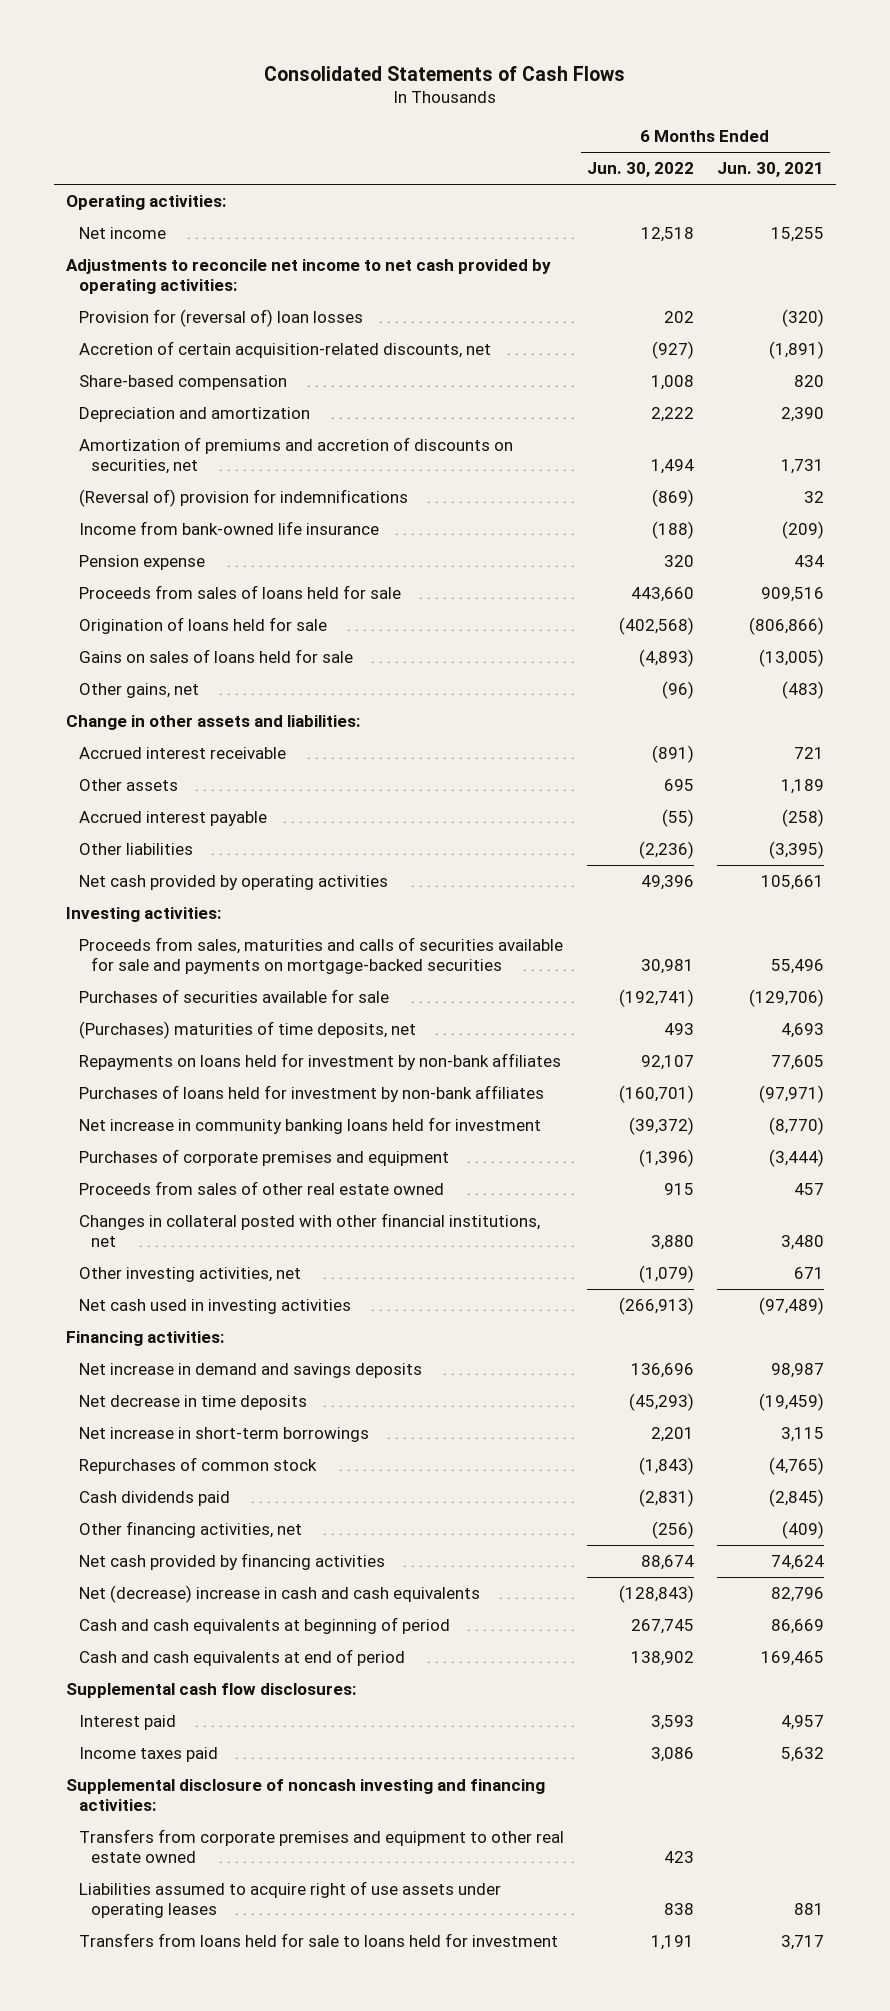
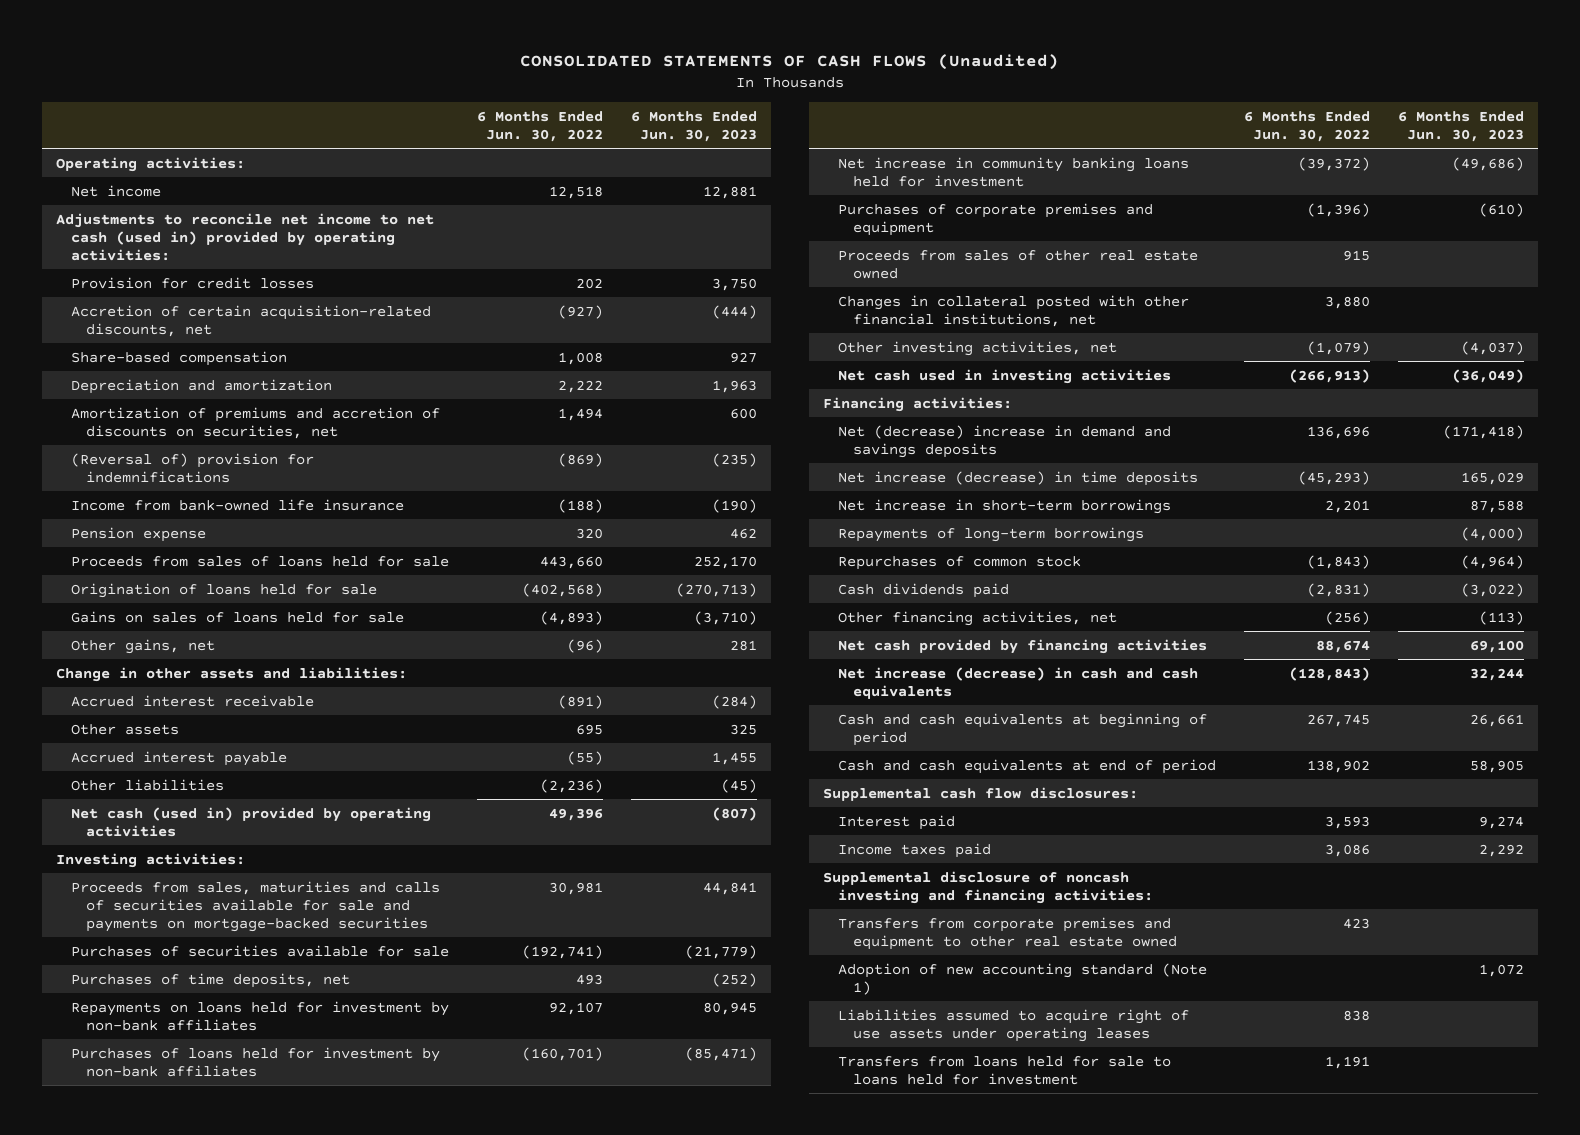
- Consolidated Statements of Cash Flows
+ CONSOLIDATED STATEMENTS OF CASH FLOWS (Unaudited)
- | 6 Months Ended Jun. 30, 2022 | 6 Months Ended Jun. 30, 2021
+ | 6 Months Ended Jun. 30, 2022 | 6 Months Ended Jun. 30, 2023
- Adjustments to reconcile net income to net cash provided by operating activities:
- Provision for (reversal of) loan losses | 202 | (320)
+ Adjustments to reconcile net income to net cash (used in) provided by operating activities:
+ Provision for credit losses | 202 | 3,750
- Net cash provided by operating activities | 49,396 | 105,661
+ Net cash (used in) provided by operating activities | 49,396 | (807)
- (Purchases) maturities of time deposits, net | 493 | 4,693
+ Purchases of time deposits, net | 493 | (252)
- Net increase in demand and savings deposits | 136,696 | 98,987
- Net decrease in time deposits | (45,293) | (19,459)
+ Net (decrease) increase in demand and savings deposits | 136,696 | (171,418)
+ Net increase (decrease) in time deposits | (45,293) | 165,029
+ Repayments of long-term borrowings | | (4,000)
- Net (decrease) increase in cash and cash equivalents | (128,843) | 82,796
+ Net increase (decrease) in cash and cash equivalents | (128,843) | 32,244
+ Adoption of new accounting standard (Note 1) | | 1,072

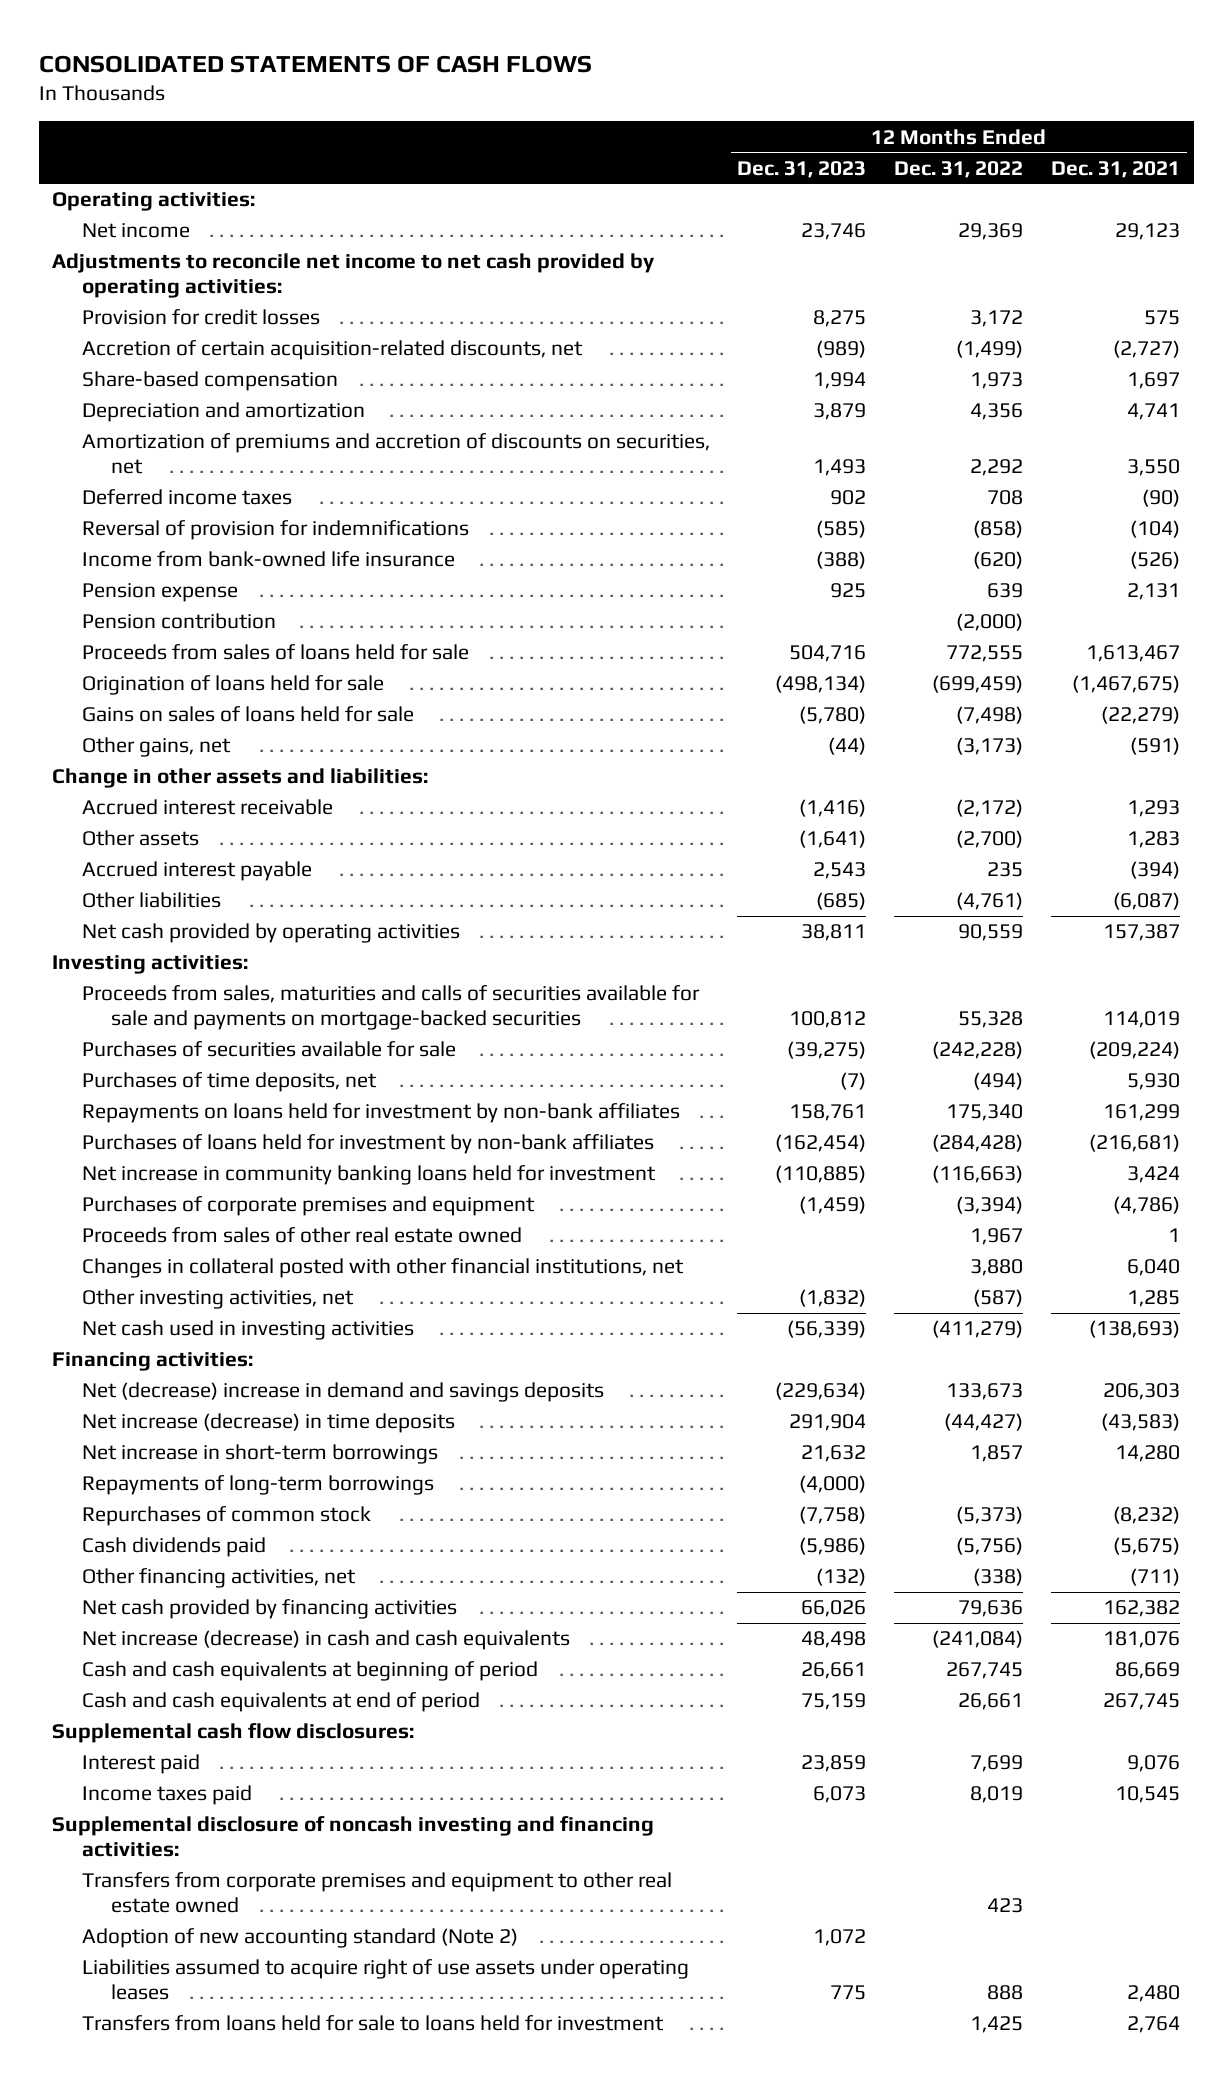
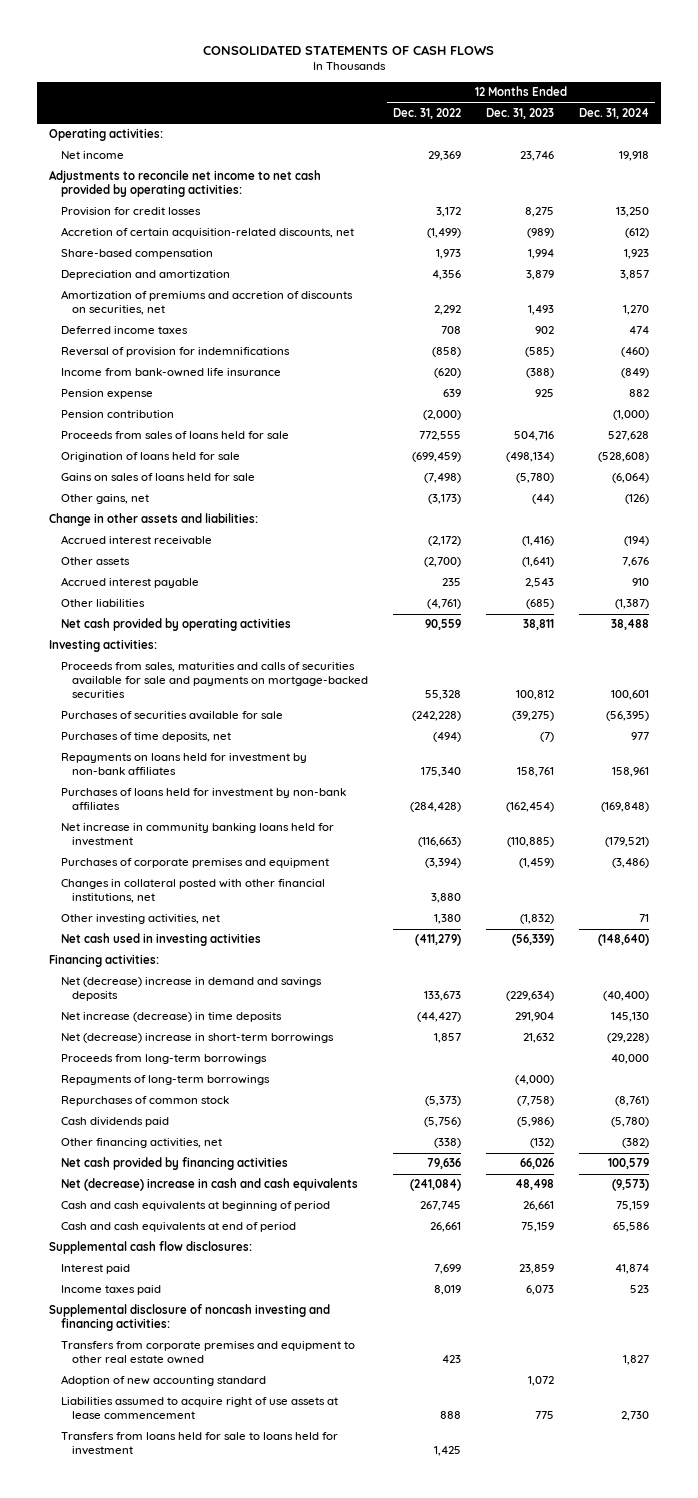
- | 12 Months Ended Dec. 31, 2023 | 12 Months Ended Dec. 31, 2022 | 12 Months Ended Dec. 31, 2021
+ | 12 Months Ended Dec. 31, 2022 | 12 Months Ended Dec. 31, 2023 | 12 Months Ended Dec. 31, 2024
- Proceeds from sales of other real estate owned | | 1,967 | 1
- Other investing activities, net | (1,832) | (587) | 1,285
+ Other investing activities, net | 1,380 | (1,832) | 71
- Net increase in short-term borrowings | 21,632 | 1,857 | 14,280
+ Net (decrease) increase in short-term borrowings | 1,857 | 21,632 | (29,228)
+ Proceeds from long-term borrowings | | | 40,000
- Net increase (decrease) in cash and cash equivalents | 48,498 | (241,084) | 181,076
+ Net (decrease) increase in cash and cash equivalents | (241,084) | 48,498 | (9,573)
- Adoption of new accounting standard (Note 2) | 1,072 | |
- Liabilities assumed to acquire right of use assets under operating leases | 775 | 888 | 2,480
+ Adoption of new accounting standard | | 1,072 |
+ Liabilities assumed to acquire right of use assets at lease commencement | 888 | 775 | 2,730

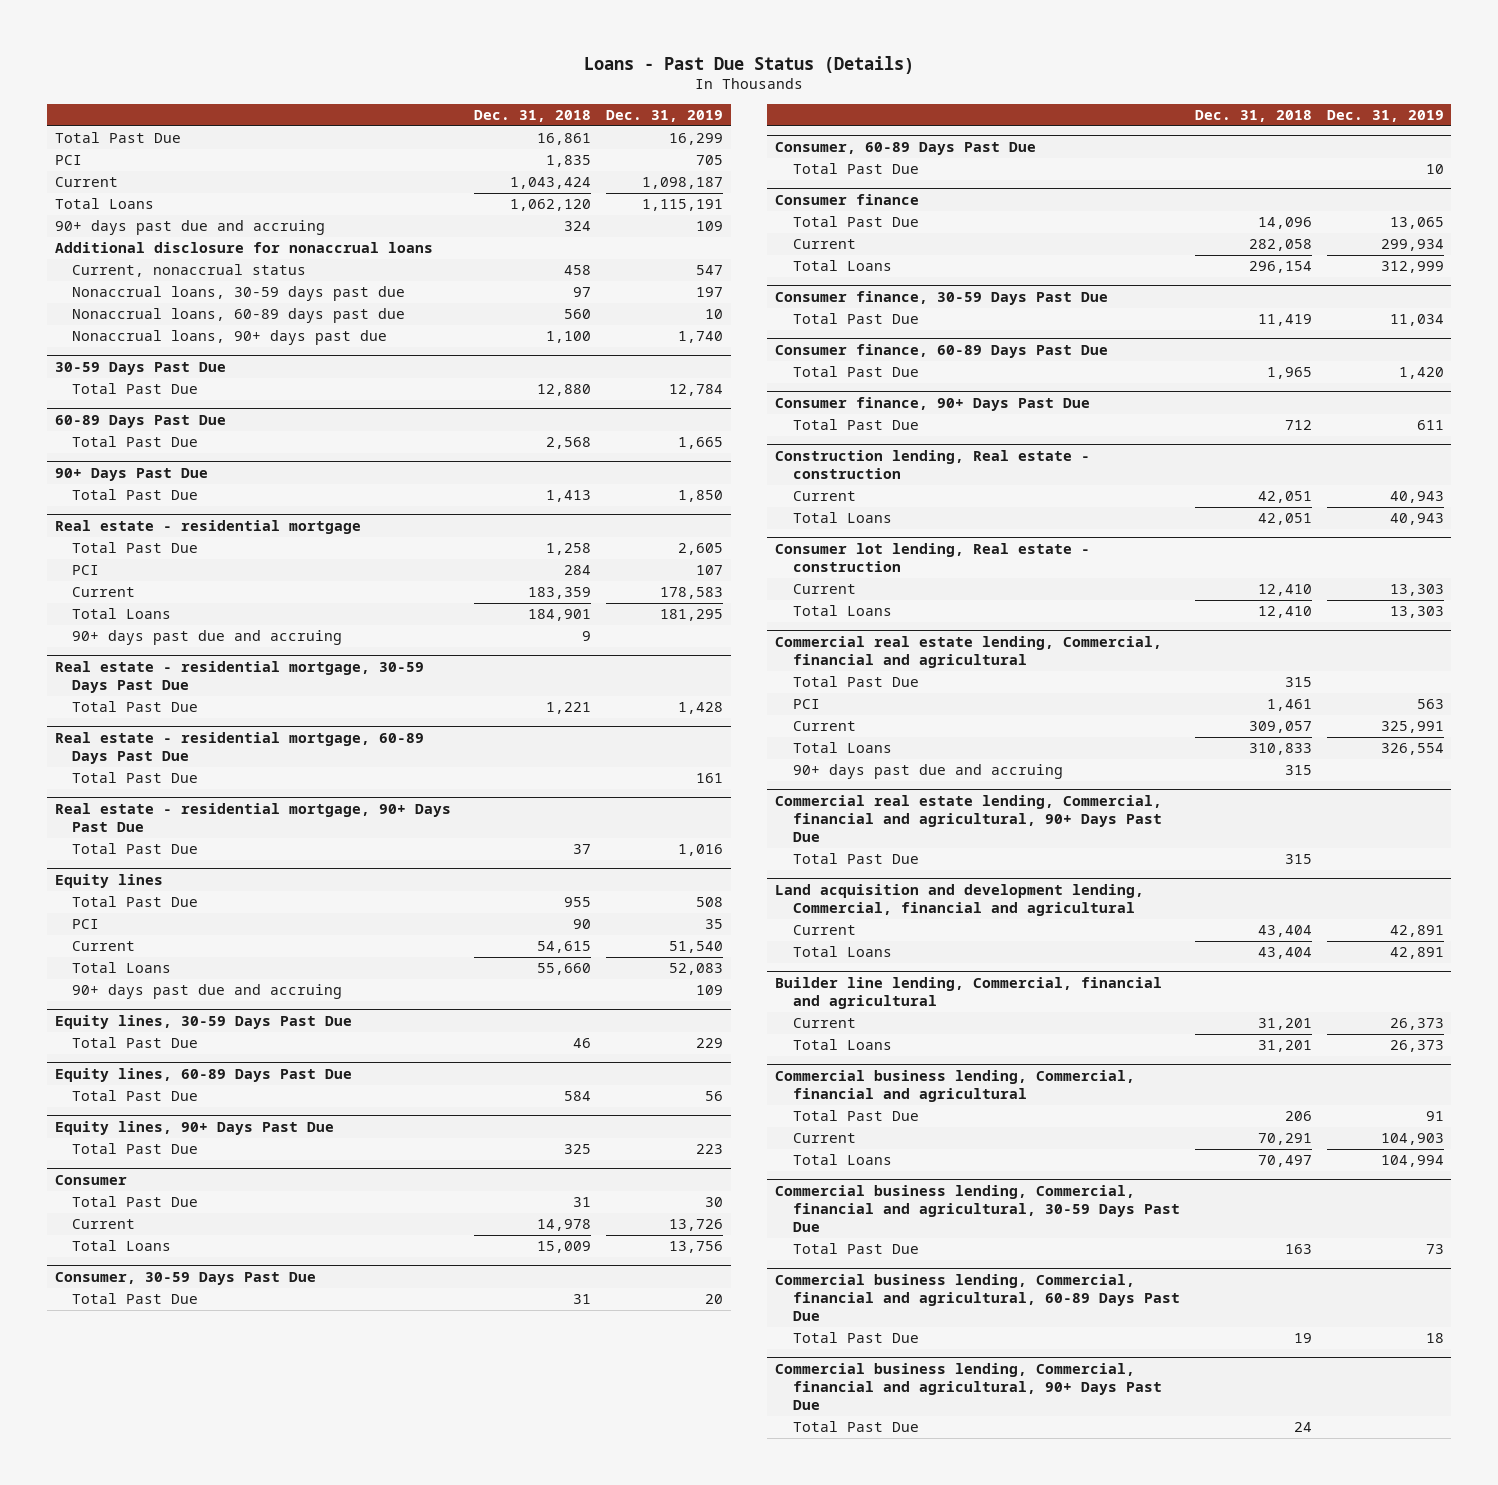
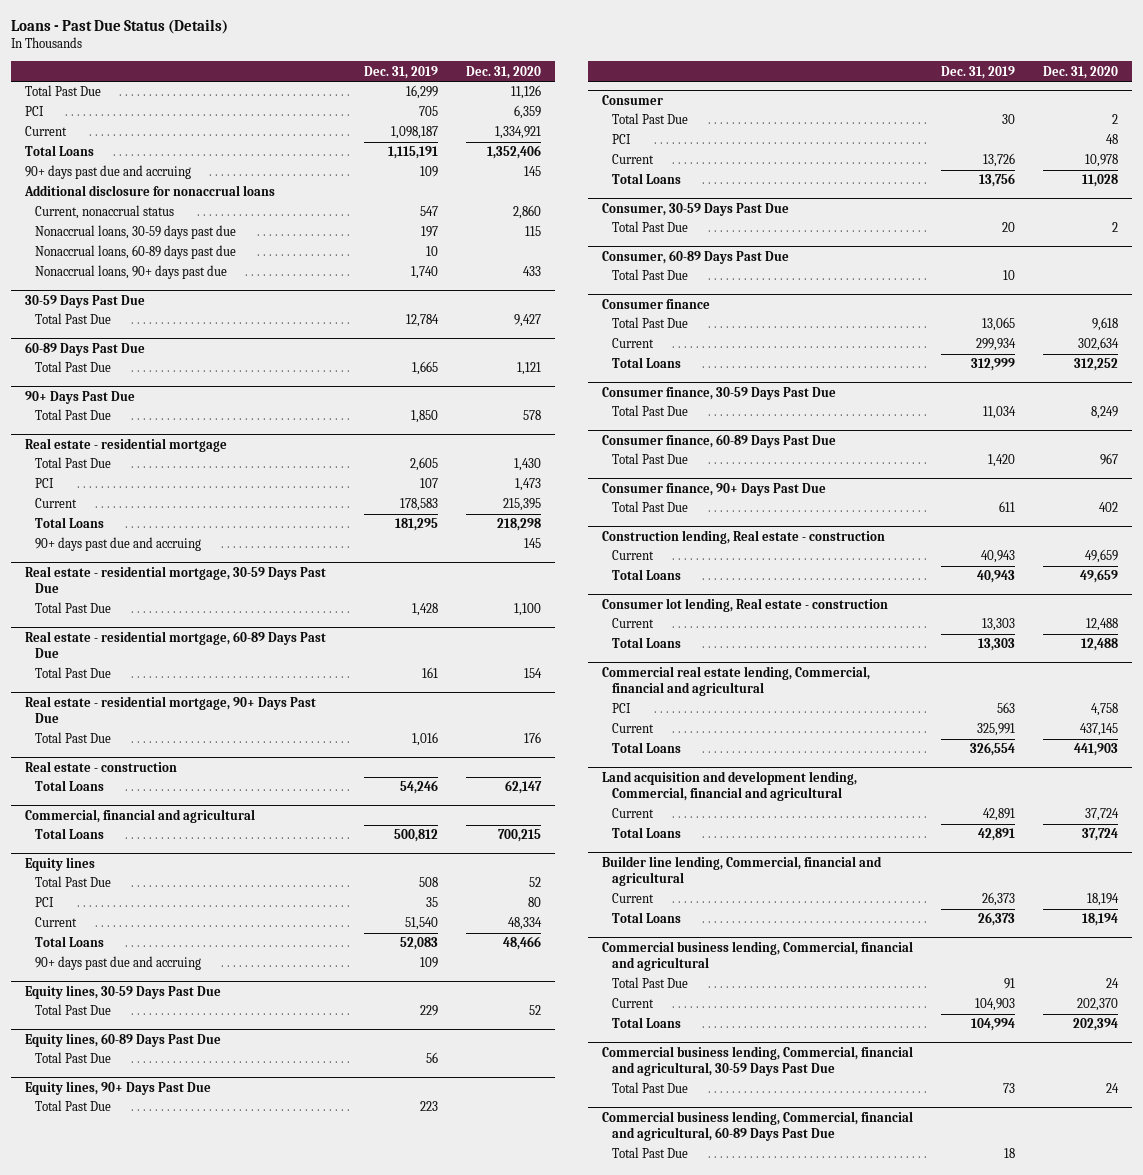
- | Dec. 31, 2018 | Dec. 31, 2019
+ | Dec. 31, 2019 | Dec. 31, 2020
+ Real estate - construction
+ Total Loans | 54,246 | 62,147
+ Commercial, financial and agricultural
+ Total Loans | 500,812 | 700,215
@ Consumer
+ PCI | | 48
@ Commercial real estate lending, Commercial, financial and agricultural
- Total Past Due | 315 |
- 90+ days past due and accruing | 315 |
- Commercial real estate lending, Commercial, financial and agricultural, 90+ Days Past Due
- Total Past Due | 315 |
- Commercial business lending, Commercial, financial and agricultural, 90+ Days Past Due
- Total Past Due | 24 |

